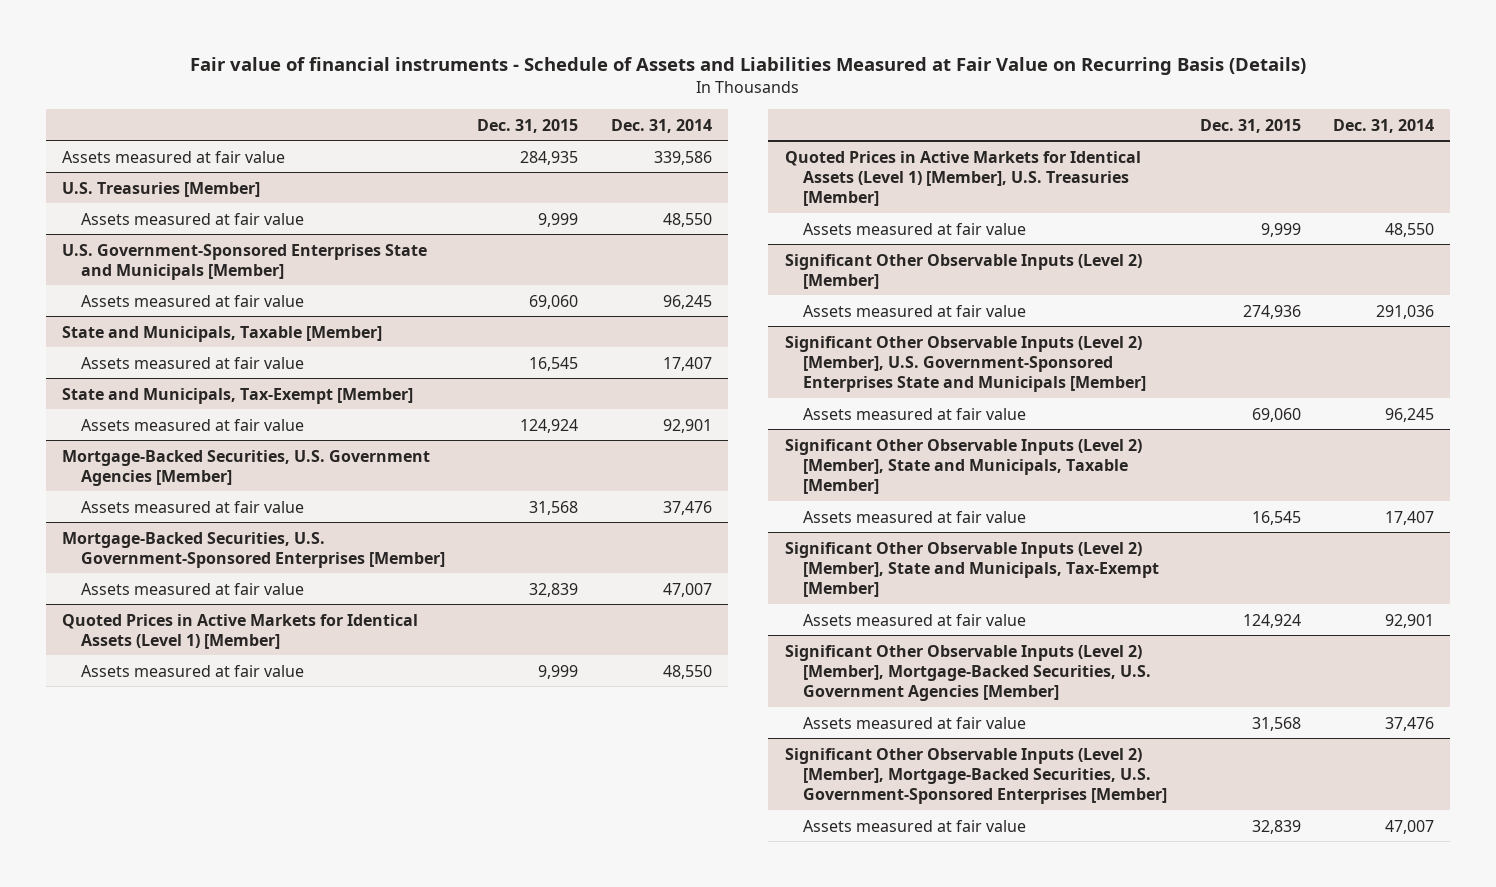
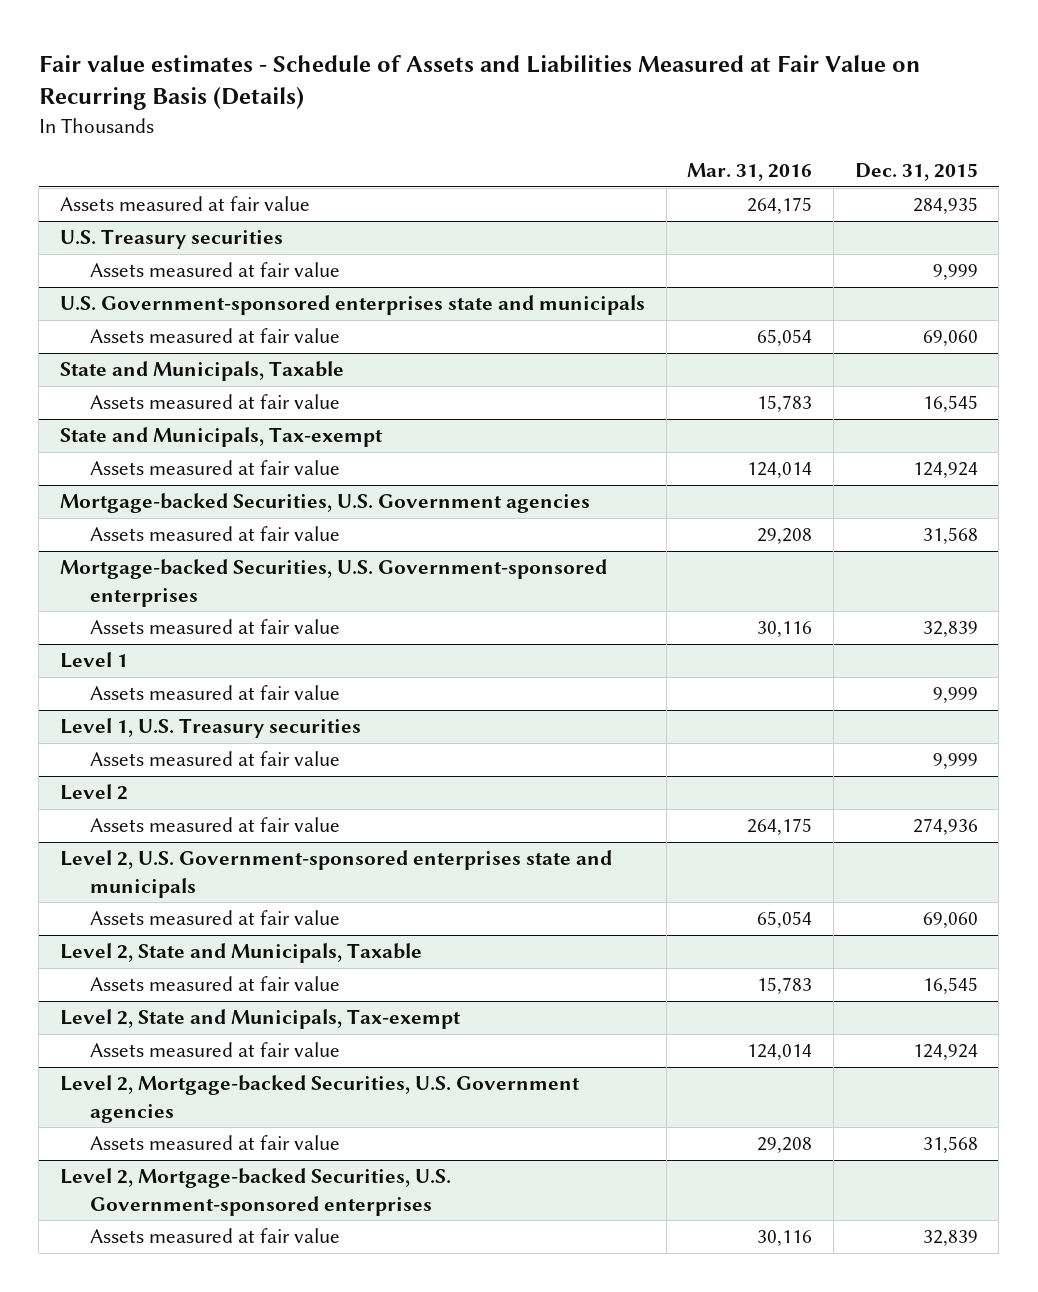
- Fair value of financial instruments - Schedule of Assets and Liabilities Measured at Fair Value on Recurring Basis (Details)
+ Fair value estimates - Schedule of Assets and Liabilities Measured at Fair Value on Recurring Basis (Details)
- | Dec. 31, 2015 | Dec. 31, 2014
+ | Mar. 31, 2016 | Dec. 31, 2015
- U.S. Treasuries [Member]
+ U.S. Treasury securities
- U.S. Government-Sponsored Enterprises State and Municipals [Member]
+ U.S. Government-sponsored enterprises state and municipals
- State and Municipals, Taxable [Member]
+ State and Municipals, Taxable
- State and Municipals, Tax-Exempt [Member]
+ State and Municipals, Tax-exempt
- Mortgage-Backed Securities, U.S. Government Agencies [Member]
+ Mortgage-backed Securities, U.S. Government agencies
- Mortgage-Backed Securities, U.S. Government-Sponsored Enterprises [Member]
+ Mortgage-backed Securities, U.S. Government-sponsored enterprises
- Quoted Prices in Active Markets for Identical Assets (Level 1) [Member]
+ Level 1
- Quoted Prices in Active Markets for Identical Assets (Level 1) [Member], U.S. Treasuries [Member]
+ Level 1, U.S. Treasury securities
- Significant Other Observable Inputs (Level 2) [Member]
+ Level 2
- Significant Other Observable Inputs (Level 2) [Member], U.S. Government-Sponsored Enterprises State and Municipals [Member]
+ Level 2, U.S. Government-sponsored enterprises state and municipals
- Significant Other Observable Inputs (Level 2) [Member], State and Municipals, Taxable [Member]
+ Level 2, State and Municipals, Taxable
- Significant Other Observable Inputs (Level 2) [Member], State and Municipals, Tax-Exempt [Member]
+ Level 2, State and Municipals, Tax-exempt
- Significant Other Observable Inputs (Level 2) [Member], Mortgage-Backed Securities, U.S. Government Agencies [Member]
+ Level 2, Mortgage-backed Securities, U.S. Government agencies
- Significant Other Observable Inputs (Level 2) [Member], Mortgage-Backed Securities, U.S. Government-Sponsored Enterprises [Member]
+ Level 2, Mortgage-backed Securities, U.S. Government-sponsored enterprises

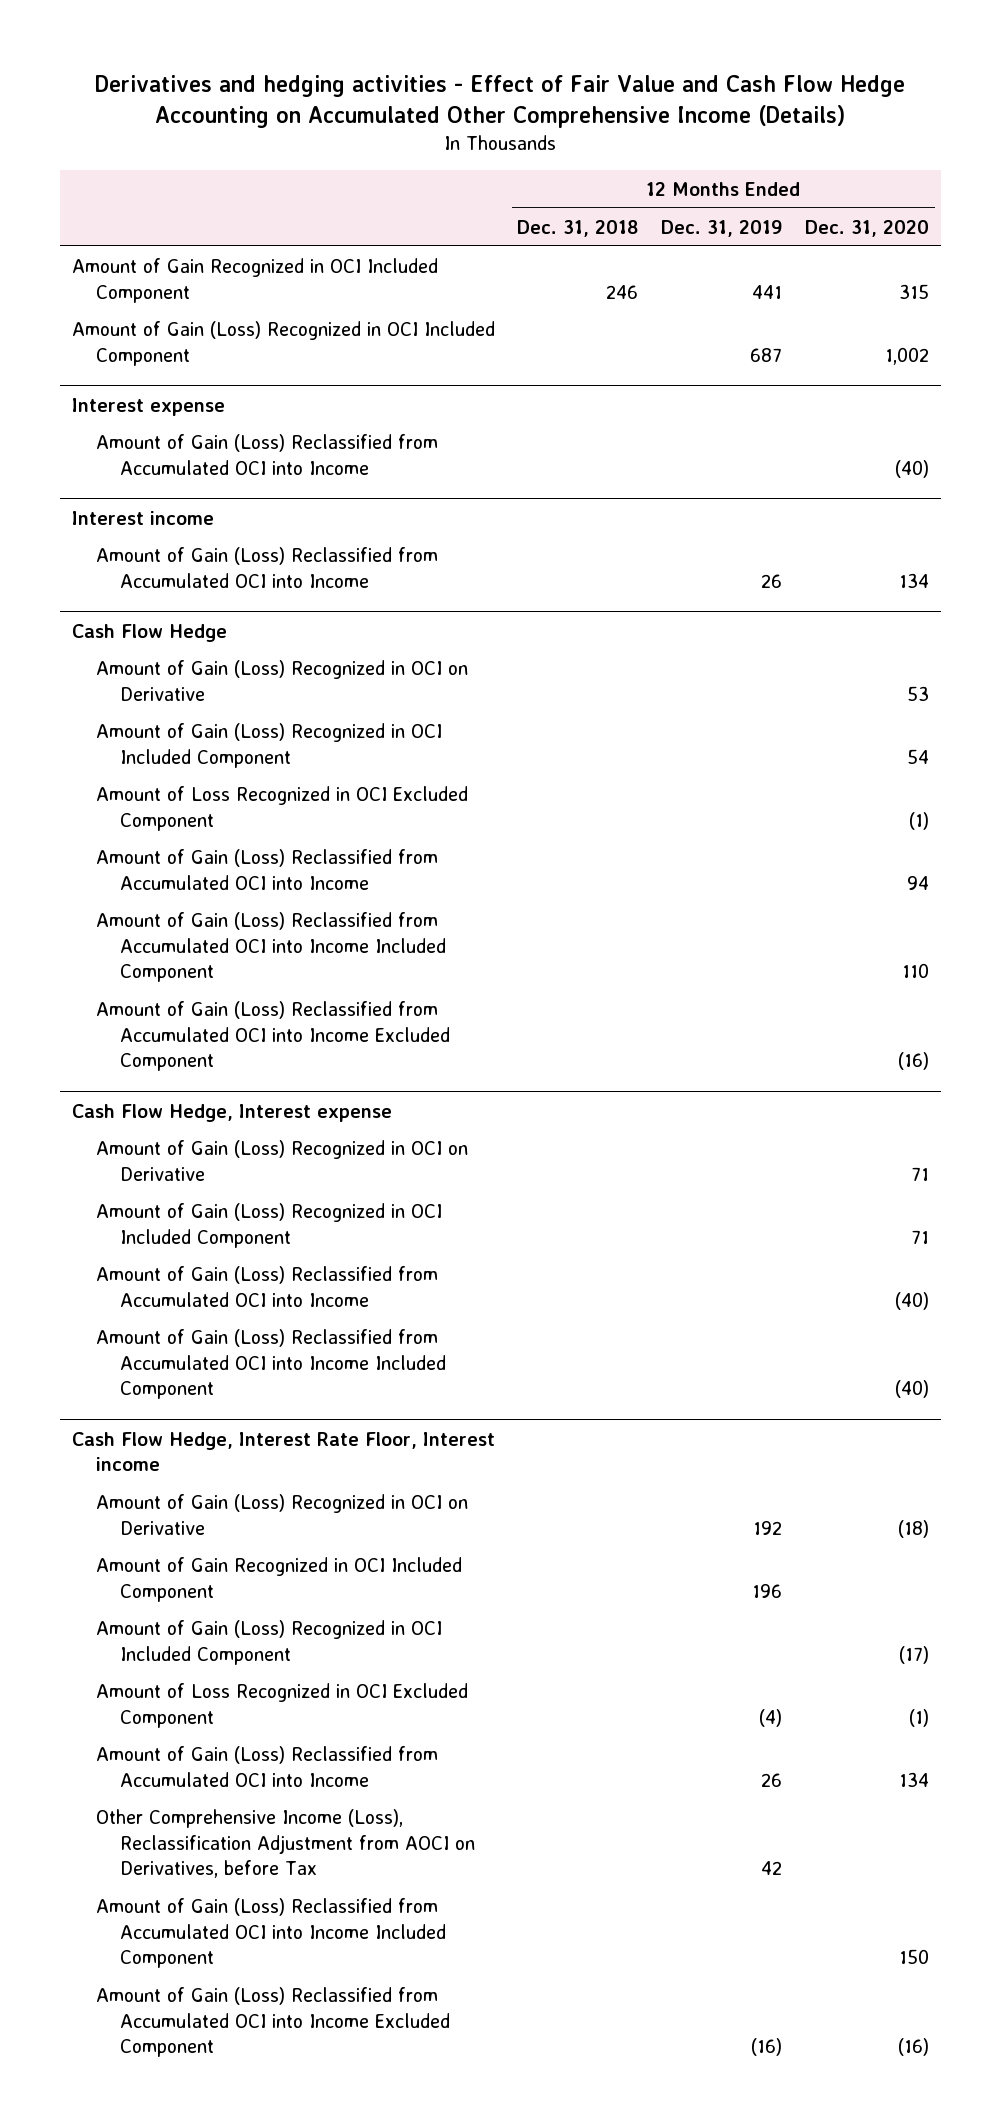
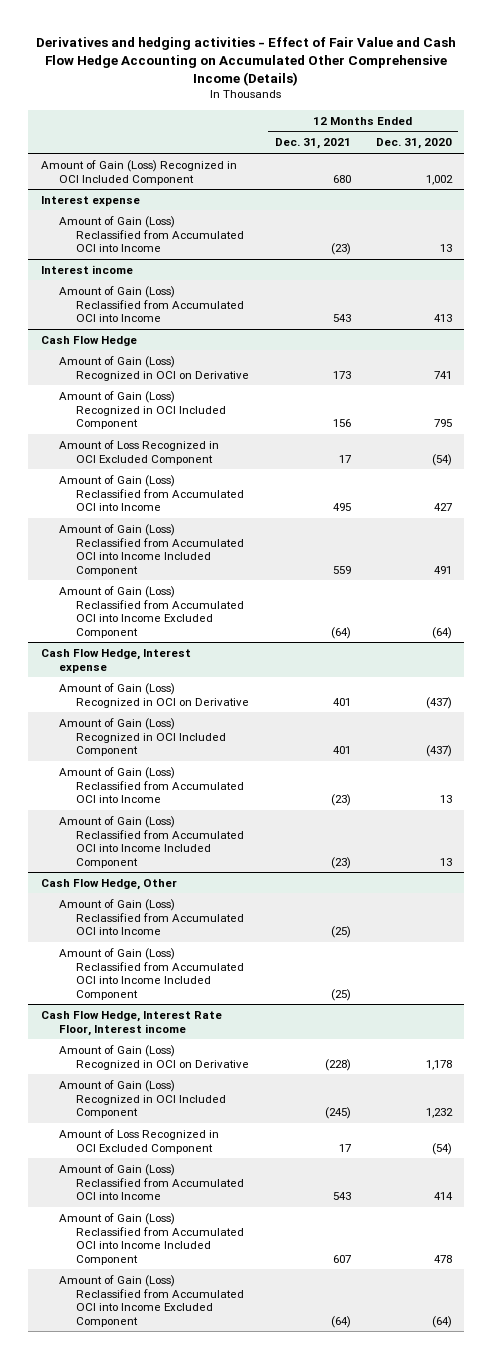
- | 12 Months Ended Dec. 31, 2018 | 12 Months Ended Dec. 31, 2019 | 12 Months Ended Dec. 31, 2020
+ | 12 Months Ended Dec. 31, 2021 | 12 Months Ended Dec. 31, 2020
- Amount of Gain Recognized in OCI Included Component | 246 | 441 | 315
@ Interest expense
- Amount of Gain (Loss) Reclassified from Accumulated OCI into Income | | | (40)
+ Amount of Gain (Loss) Reclassified from Accumulated OCI into Income | (23) | 13
@ Interest income
- Amount of Gain (Loss) Reclassified from Accumulated OCI into Income | | 26 | 134
+ Amount of Gain (Loss) Reclassified from Accumulated OCI into Income | 543 | 413
@ Cash Flow Hedge
- Amount of Gain (Loss) Recognized in OCI on Derivative | | | 53
- Amount of Gain (Loss) Recognized in OCI Included Component | | | 54
- Amount of Loss Recognized in OCI Excluded Component | | | (1)
- Amount of Gain (Loss) Reclassified from Accumulated OCI into Income | | | 94
- Amount of Gain (Loss) Reclassified from Accumulated OCI into Income Included Component | | | 110
- Amount of Gain (Loss) Reclassified from Accumulated OCI into Income Excluded Component | | | (16)
+ Amount of Gain (Loss) Recognized in OCI on Derivative | 173 | 741
+ Amount of Gain (Loss) Recognized in OCI Included Component | 156 | 795
+ Amount of Loss Recognized in OCI Excluded Component | 17 | (54)
+ Amount of Gain (Loss) Reclassified from Accumulated OCI into Income | 495 | 427
+ Amount of Gain (Loss) Reclassified from Accumulated OCI into Income Included Component | 559 | 491
+ Amount of Gain (Loss) Reclassified from Accumulated OCI into Income Excluded Component | (64) | (64)
@ Cash Flow Hedge, Interest expense
- Amount of Gain (Loss) Recognized in OCI on Derivative | | | 71
- Amount of Gain (Loss) Recognized in OCI Included Component | | | 71
- Amount of Gain (Loss) Reclassified from Accumulated OCI into Income | | | (40)
- Amount of Gain (Loss) Reclassified from Accumulated OCI into Income Included Component | | | (40)
+ Amount of Gain (Loss) Recognized in OCI on Derivative | 401 | (437)
+ Amount of Gain (Loss) Recognized in OCI Included Component | 401 | (437)
+ Amount of Gain (Loss) Reclassified from Accumulated OCI into Income | (23) | 13
+ Amount of Gain (Loss) Reclassified from Accumulated OCI into Income Included Component | (23) | 13
+ Cash Flow Hedge, Other
+ Amount of Gain (Loss) Reclassified from Accumulated OCI into Income | (25) |
+ Amount of Gain (Loss) Reclassified from Accumulated OCI into Income Included Component | (25) |
@ Cash Flow Hedge, Interest Rate Floor, Interest income
- Amount of Gain (Loss) Recognized in OCI on Derivative | | 192 | (18)
- Amount of Gain Recognized in OCI Included Component | | 196 |
- Amount of Gain (Loss) Recognized in OCI Included Component | | | (17)
- Amount of Loss Recognized in OCI Excluded Component | | (4) | (1)
- Amount of Gain (Loss) Reclassified from Accumulated OCI into Income | | 26 | 134
- Other Comprehensive Income (Loss), Reclassification Adjustment from AOCI on Derivatives, before Tax | | 42 |
- Amount of Gain (Loss) Reclassified from Accumulated OCI into Income Included Component | | | 150
- Amount of Gain (Loss) Reclassified from Accumulated OCI into Income Excluded Component | | (16) | (16)
+ Amount of Gain (Loss) Recognized in OCI on Derivative | (228) | 1,178
+ Amount of Gain (Loss) Recognized in OCI Included Component | (245) | 1,232
+ Amount of Loss Recognized in OCI Excluded Component | 17 | (54)
+ Amount of Gain (Loss) Reclassified from Accumulated OCI into Income | 543 | 414
+ Amount of Gain (Loss) Reclassified from Accumulated OCI into Income Included Component | 607 | 478
+ Amount of Gain (Loss) Reclassified from Accumulated OCI into Income Excluded Component | (64) | (64)

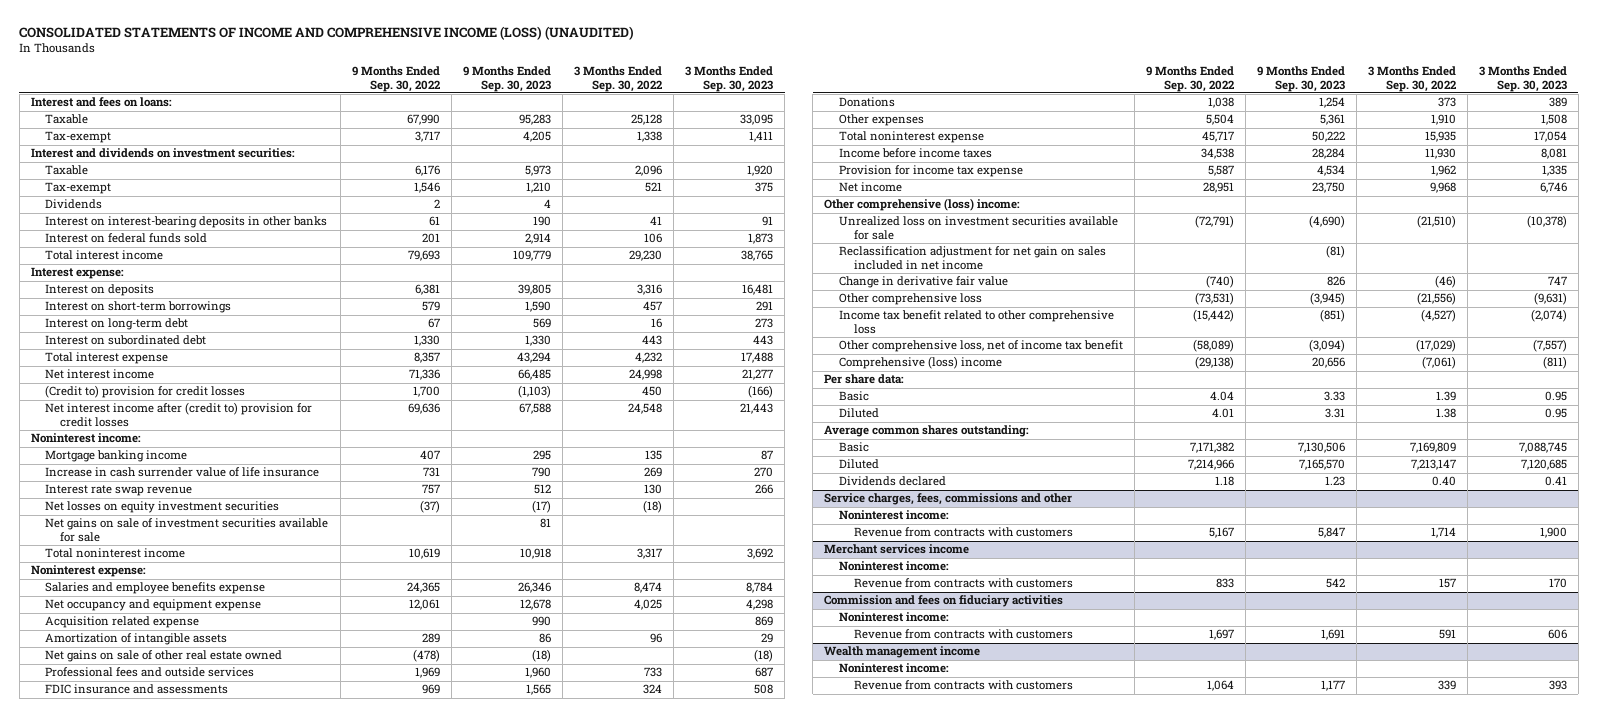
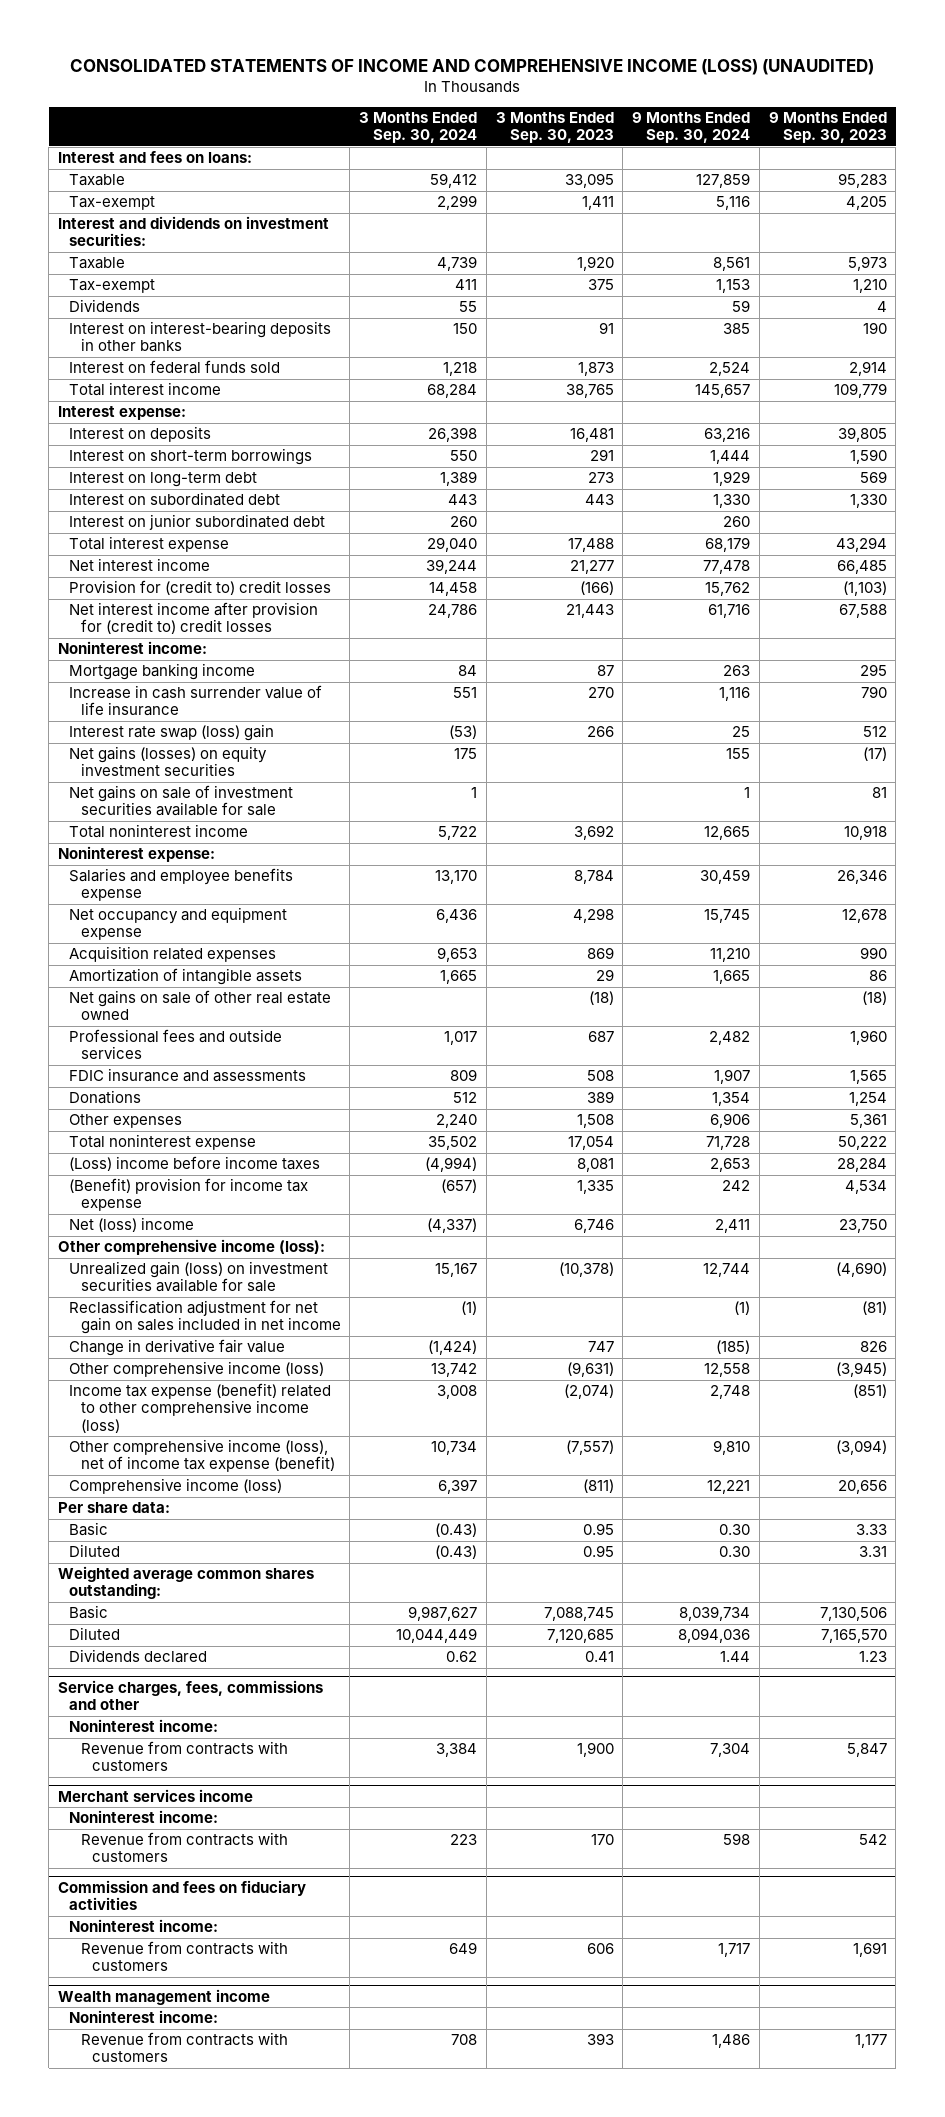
- | 9 Months Ended Sep. 30, 2022 | 9 Months Ended Sep. 30, 2023 | 3 Months Ended Sep. 30, 2022 | 3 Months Ended Sep. 30, 2023
+ | 3 Months Ended Sep. 30, 2024 | 3 Months Ended Sep. 30, 2023 | 9 Months Ended Sep. 30, 2024 | 9 Months Ended Sep. 30, 2023
+ Interest on junior subordinated debt | 260 | | 260 |
- (Credit to) provision for credit losses | 1,700 | (1,103) | 450 | (166)
- Net interest income after (credit to) provision for credit losses | 69,636 | 67,588 | 24,548 | 21,443
+ Provision for (credit to) credit losses | 14,458 | (166) | 15,762 | (1,103)
+ Net interest income after provision for (credit to) credit losses | 24,786 | 21,443 | 61,716 | 67,588
- Interest rate swap revenue | 757 | 512 | 130 | 266
- Net losses on equity investment securities | (37) | (17) | (18) |
+ Interest rate swap (loss) gain | (53) | 266 | 25 | 512
+ Net gains (losses) on equity investment securities | 175 | | 155 | (17)
- Acquisition related expense | | 990 | | 869
+ Acquisition related expenses | 9,653 | 869 | 11,210 | 990
- Income before income taxes | 34,538 | 28,284 | 11,930 | 8,081
- Provision for income tax expense | 5,587 | 4,534 | 1,962 | 1,335
- Net income | 28,951 | 23,750 | 9,968 | 6,746
- Other comprehensive (loss) income:
- Unrealized loss on investment securities available for sale | (72,791) | (4,690) | (21,510) | (10,378)
+ (Loss) income before income taxes | (4,994) | 8,081 | 2,653 | 28,284
+ (Benefit) provision for income tax expense | (657) | 1,335 | 242 | 4,534
+ Net (loss) income | (4,337) | 6,746 | 2,411 | 23,750
+ Other comprehensive income (loss):
+ Unrealized gain (loss) on investment securities available for sale | 15,167 | (10,378) | 12,744 | (4,690)
- Other comprehensive loss | (73,531) | (3,945) | (21,556) | (9,631)
- Income tax benefit related to other comprehensive loss | (15,442) | (851) | (4,527) | (2,074)
- Other comprehensive loss, net of income tax benefit | (58,089) | (3,094) | (17,029) | (7,557)
- Comprehensive (loss) income | (29,138) | 20,656 | (7,061) | (811)
+ Other comprehensive income (loss) | 13,742 | (9,631) | 12,558 | (3,945)
+ Income tax expense (benefit) related to other comprehensive income (loss) | 3,008 | (2,074) | 2,748 | (851)
+ Other comprehensive income (loss), net of income tax expense (benefit) | 10,734 | (7,557) | 9,810 | (3,094)
+ Comprehensive income (loss) | 6,397 | (811) | 12,221 | 20,656
- Average common shares outstanding:
+ Weighted average common shares outstanding:

